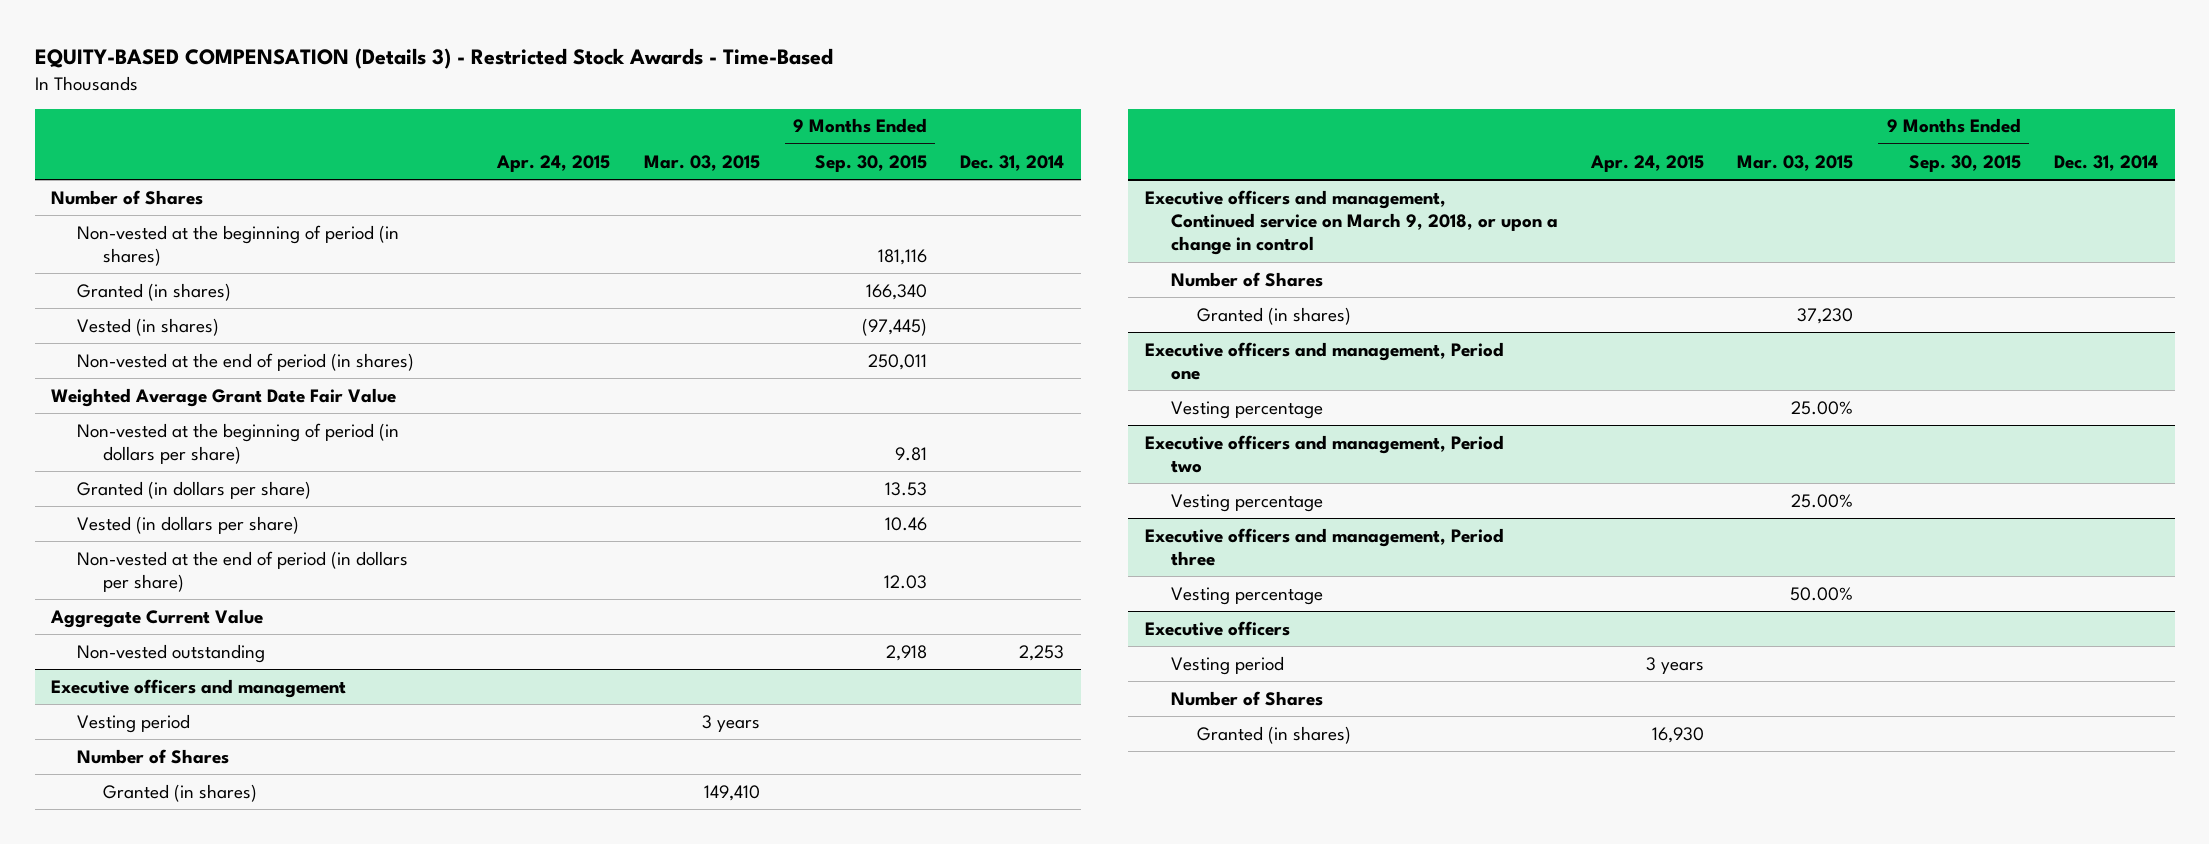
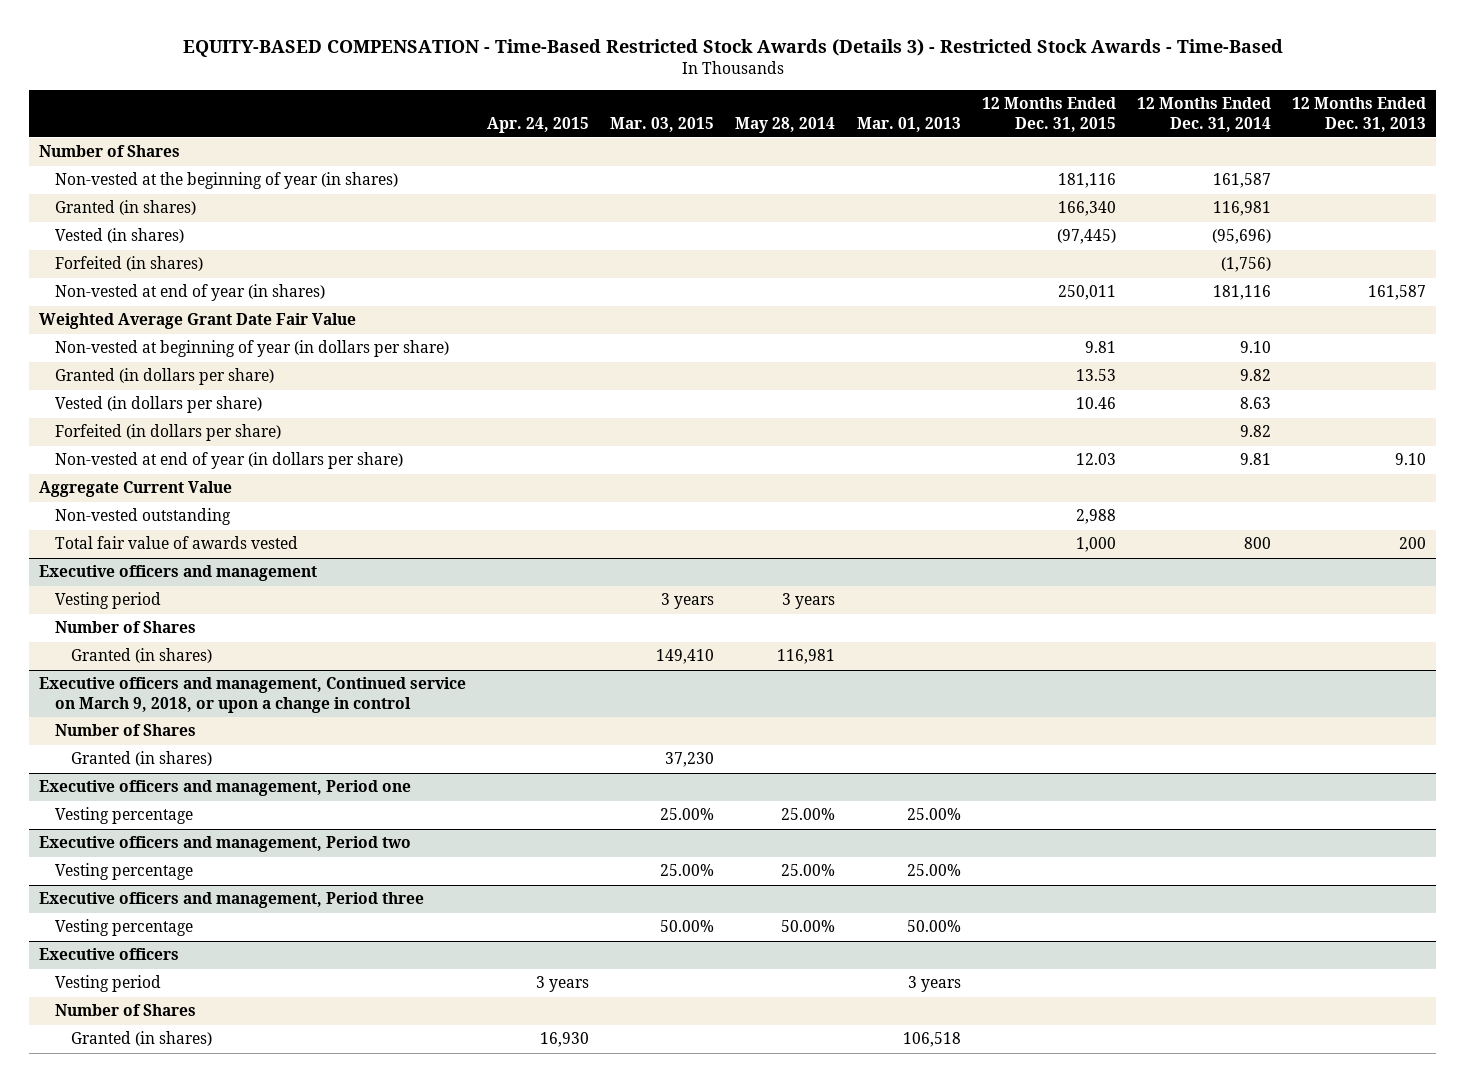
- EQUITY-BASED COMPENSATION (Details 3) - Restricted Stock Awards - Time-Based
+ EQUITY-BASED COMPENSATION - Time-Based Restricted Stock Awards (Details 3) - Restricted Stock Awards - Time-Based
- | Apr. 24, 2015 | Mar. 03, 2015 | 9 Months Ended Sep. 30, 2015 | Dec. 31, 2014
+ | Apr. 24, 2015 | Mar. 03, 2015 | May 28, 2014 | Mar. 01, 2013 | 12 Months Ended Dec. 31, 2015 | 12 Months Ended Dec. 31, 2014 | 12 Months Ended Dec. 31, 2013
- Non-vested at the beginning of period (in shares) | | | 181,116 |
+ Non-vested at the beginning of year (in shares) | | | | | 181,116 | 161,587 |
- Non-vested at the end of period (in shares) | | | 250,011 |
+ Forfeited (in shares) | | | | | | (1,756) |
+ Non-vested at end of year (in shares) | | | | | 250,011 | 181,116 | 161,587
- Non-vested at the beginning of period (in dollars per share) | | | 9.81 |
+ Non-vested at beginning of year (in dollars per share) | | | | | 9.81 | 9.10 |
- Non-vested at the end of period (in dollars per share) | | | 12.03 |
+ Forfeited (in dollars per share) | | | | | | 9.82 |
+ Non-vested at end of year (in dollars per share) | | | | | 12.03 | 9.81 | 9.10
+ Total fair value of awards vested | | | | | 1,000 | 800 | 200

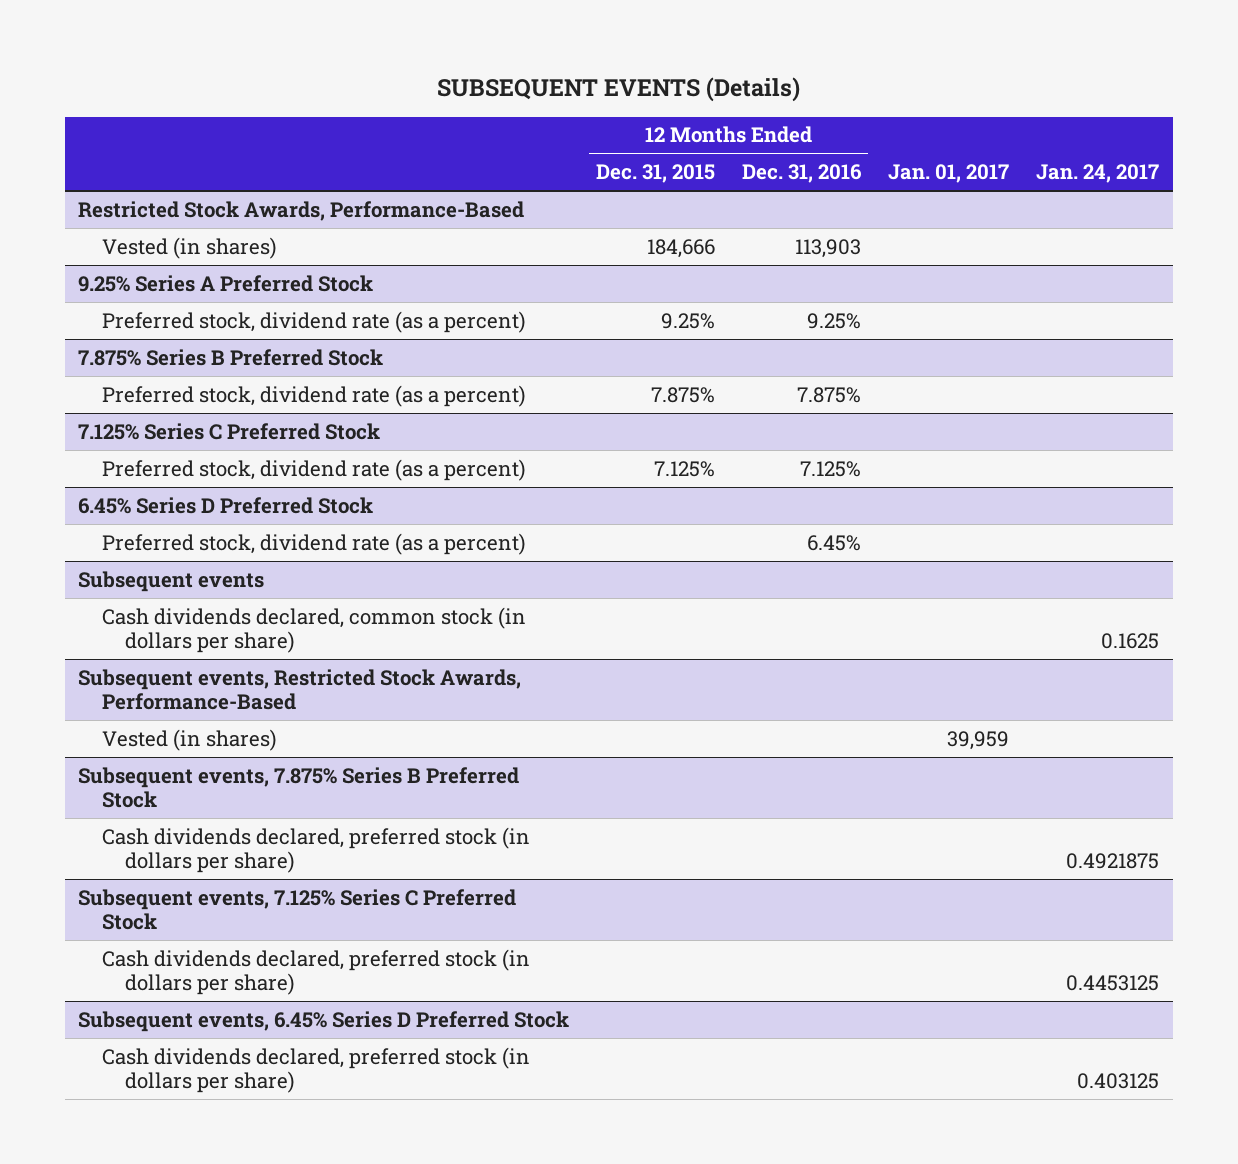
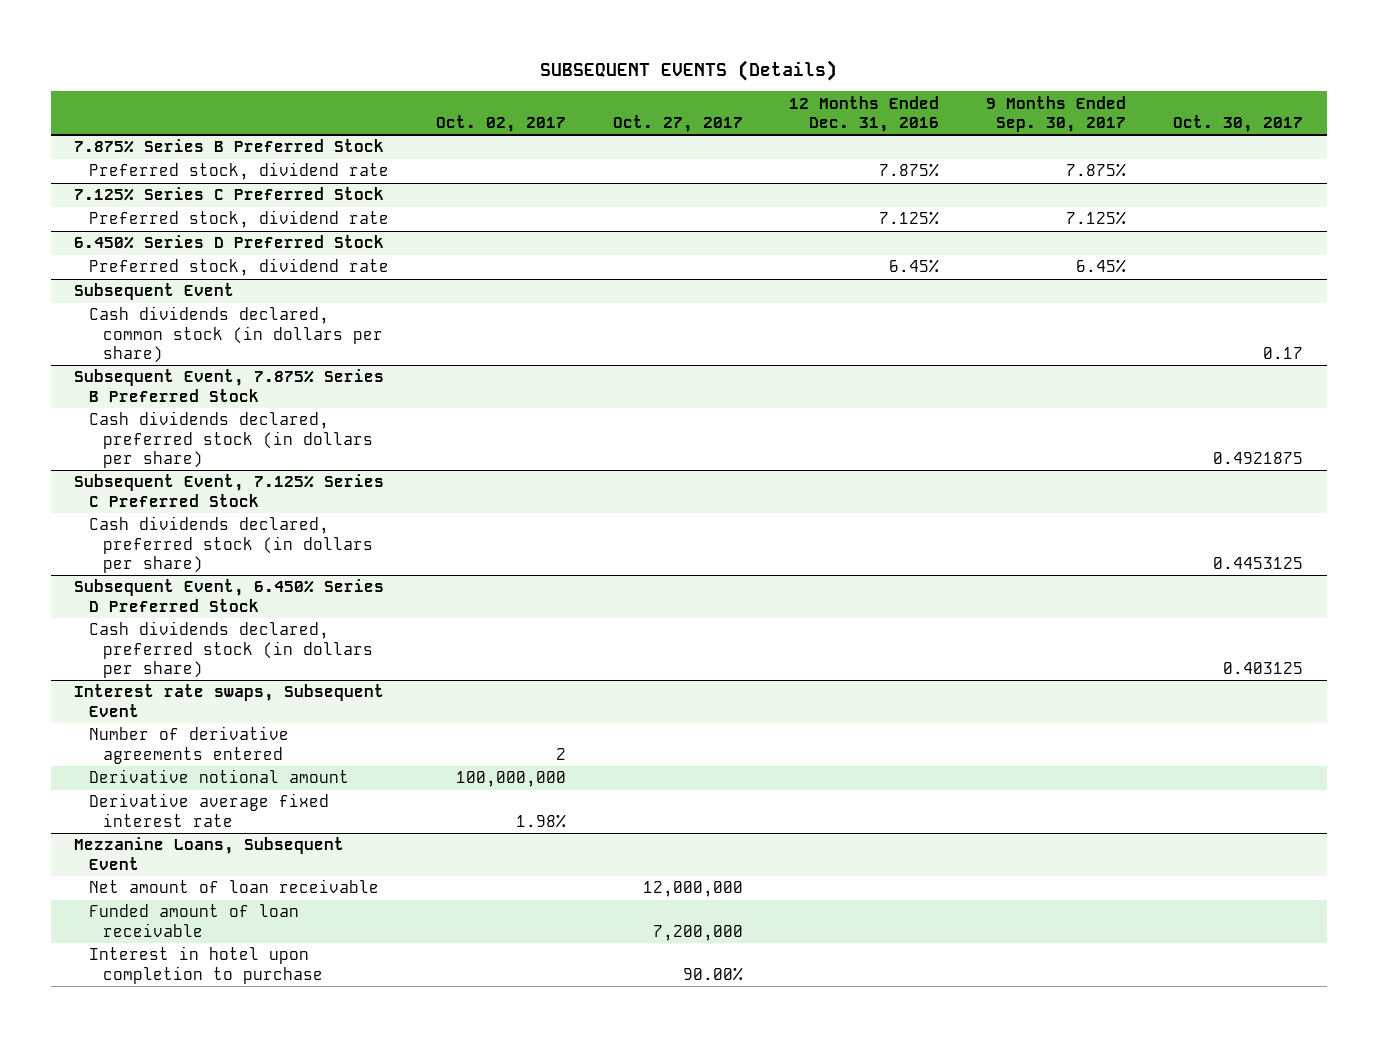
- | 12 Months Ended Dec. 31, 2015 | 12 Months Ended Dec. 31, 2016 | Jan. 01, 2017 | Jan. 24, 2017
+ | Oct. 02, 2017 | Oct. 27, 2017 | 12 Months Ended Dec. 31, 2016 | 9 Months Ended Sep. 30, 2017 | Oct. 30, 2017
- Restricted Stock Awards, Performance-Based
- Vested (in shares) | 184,666 | 113,903 | |
- 9.25% Series A Preferred Stock
- Preferred stock, dividend rate (as a percent) | 9.25% | 9.25% | |
@ 7.875% Series B Preferred Stock
- Preferred stock, dividend rate (as a percent) | 7.875% | 7.875% | |
+ Preferred stock, dividend rate | | | 7.875% | 7.875% |
@ 7.125% Series C Preferred Stock
- Preferred stock, dividend rate (as a percent) | 7.125% | 7.125% | |
- 6.45% Series D Preferred Stock
- Preferred stock, dividend rate (as a percent) | | 6.45% | |
- Subsequent events
@ 7.125% Series C Preferred Stock
+ Preferred stock, dividend rate | | | 7.125% | 7.125% |
+ 6.450% Series D Preferred Stock
+ Preferred stock, dividend rate | | | 6.45% | 6.45% |
+ Subsequent Event
- Subsequent events, Restricted Stock Awards, Performance-Based
- Vested (in shares) | | | 39,959 |
- Subsequent events, 7.875% Series B Preferred Stock
+ Subsequent Event, 7.875% Series B Preferred Stock
- Subsequent events, 7.125% Series C Preferred Stock
+ Subsequent Event, 7.125% Series C Preferred Stock
- Subsequent events, 6.45% Series D Preferred Stock
+ Subsequent Event, 6.450% Series D Preferred Stock
+ Interest rate swaps, Subsequent Event
+ Number of derivative agreements entered | 2 | | | |
+ Derivative notional amount | 100,000,000 | | | |
+ Derivative average fixed interest rate | 1.98% | | | |
+ Mezzanine Loans, Subsequent Event
+ Net amount of loan receivable | | 12,000,000 | | |
+ Funded amount of loan receivable | | 7,200,000 | | |
+ Interest in hotel upon completion to purchase | | 90.00% | | |

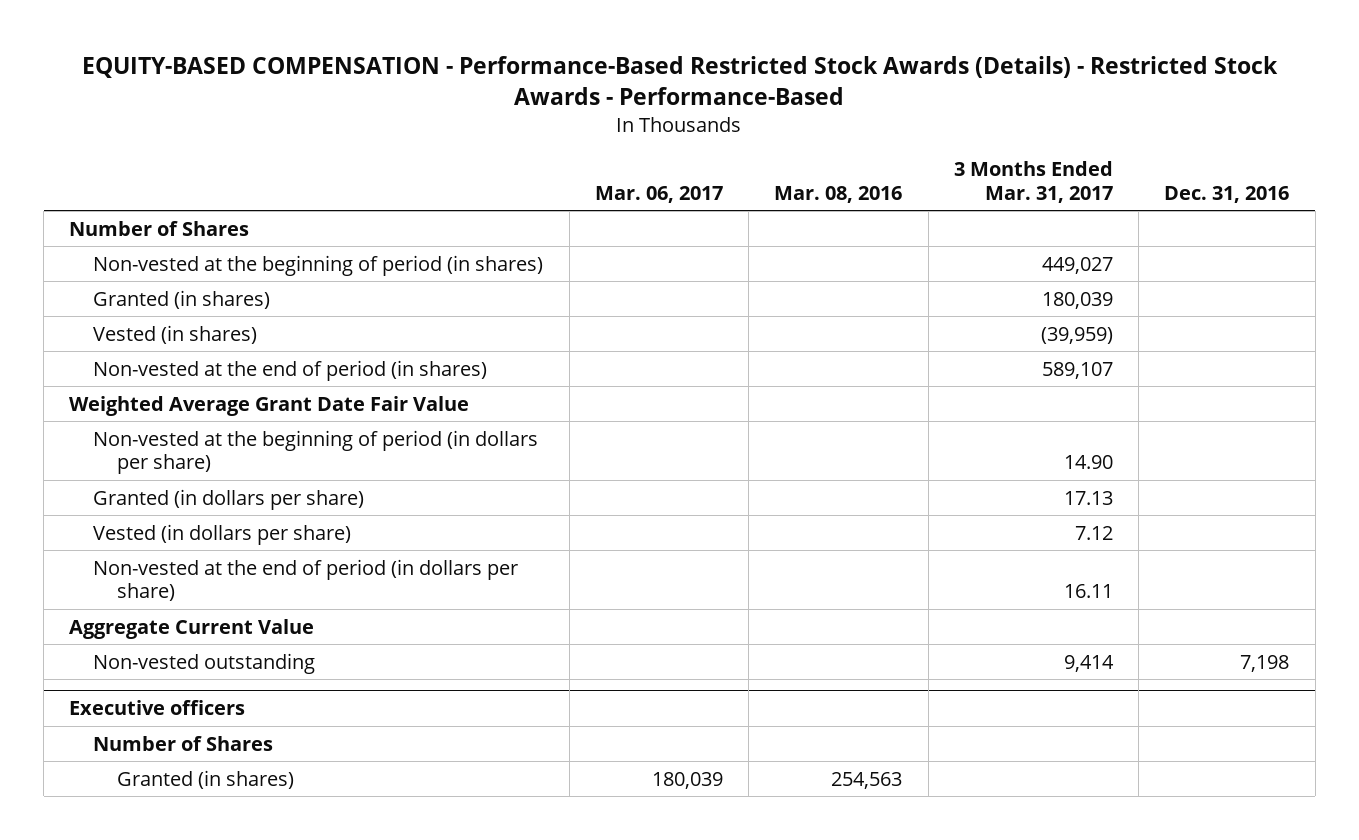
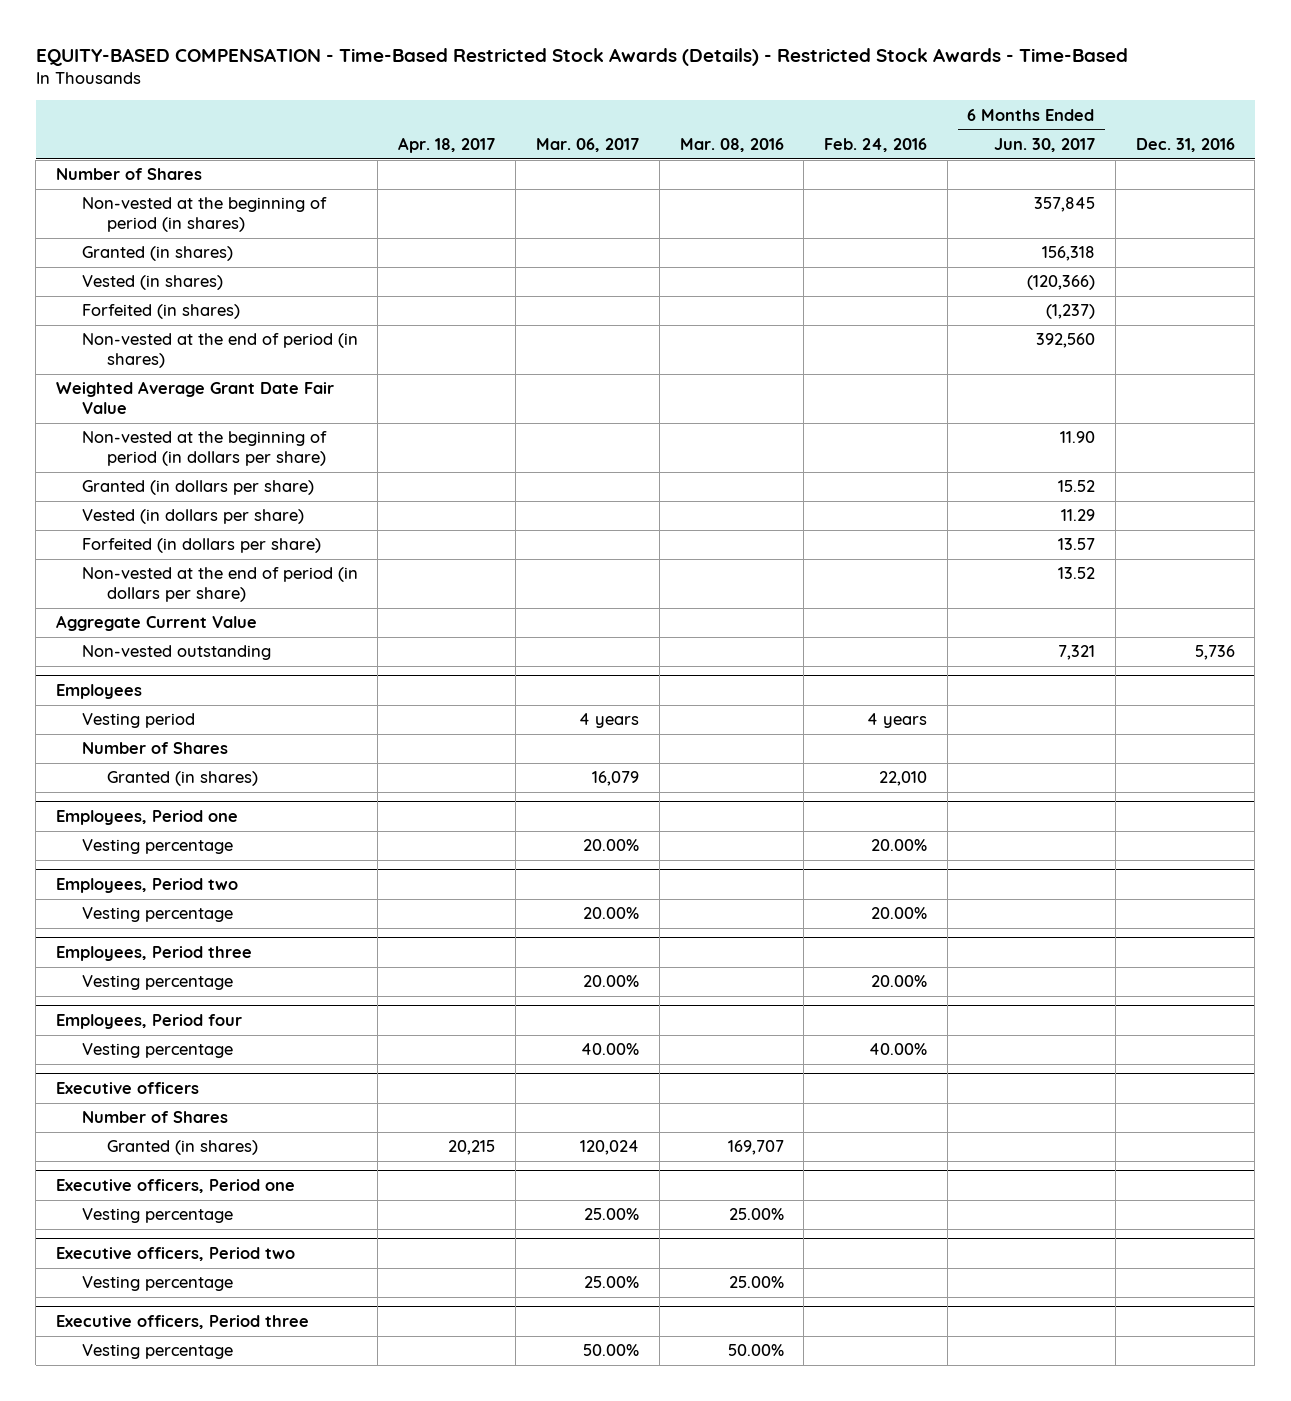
- EQUITY-BASED COMPENSATION - Performance-Based Restricted Stock Awards (Details) - Restricted Stock Awards - Performance-Based
+ EQUITY-BASED COMPENSATION - Time-Based Restricted Stock Awards (Details) - Restricted Stock Awards - Time-Based
- | Mar. 06, 2017 | Mar. 08, 2016 | 3 Months Ended Mar. 31, 2017 | Dec. 31, 2016
+ | Apr. 18, 2017 | Mar. 06, 2017 | Mar. 08, 2016 | Feb. 24, 2016 | 6 Months Ended Jun. 30, 2017 | Dec. 31, 2016
+ Forfeited (in shares) | | | | | (1,237) |
+ Forfeited (in dollars per share) | | | | | 13.57 |
- Non-vested outstanding | | | 9,414 | 7,198
+ Non-vested outstanding | | | | | 7,321 | 5,736
+ Employees
+ Vesting period | | 4 years | | 4 years | |
+ Number of Shares
+ Granted (in shares) | | 16,079 | | 22,010 | |
+ Employees, Period one
+ Vesting percentage | | 20.00% | | 20.00% | |
+ Employees, Period two
+ Vesting percentage | | 20.00% | | 20.00% | |
+ Employees, Period three
+ Vesting percentage | | 20.00% | | 20.00% | |
+ Employees, Period four
+ Vesting percentage | | 40.00% | | 40.00% | |
@ Executive officers
- Granted (in shares) | 180,039 | 254,563 | |
+ Granted (in shares) | 20,215 | 120,024 | 169,707 | | |
+ Executive officers, Period one
+ Vesting percentage | | 25.00% | 25.00% | | |
+ Executive officers, Period two
+ Vesting percentage | | 25.00% | 25.00% | | |
+ Executive officers, Period three
+ Vesting percentage | | 50.00% | 50.00% | | |

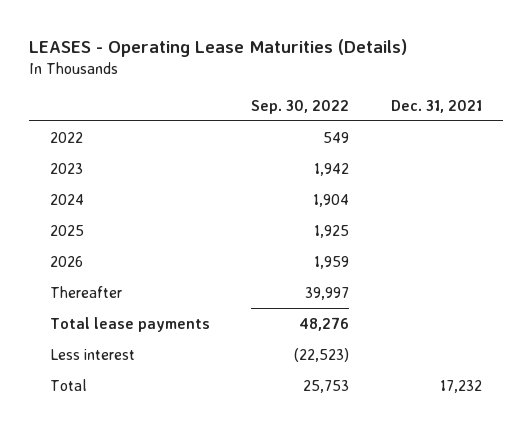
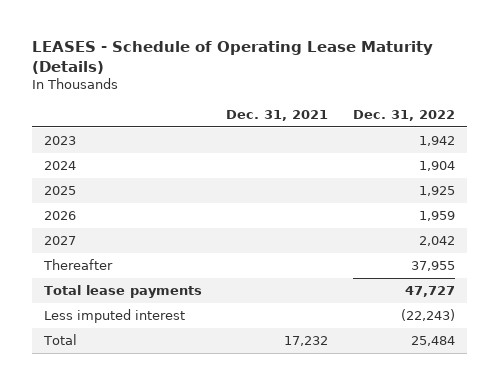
- LEASES - Operating Lease Maturities (Details)
+ LEASES - Schedule of Operating Lease Maturity (Details)
- | Sep. 30, 2022 | Dec. 31, 2021
+ | Dec. 31, 2021 | Dec. 31, 2022
- 2022 | 549 |
+ 2027 | | 2,042
- Less interest | (22,523) |
+ Less imputed interest | | (22,243)

